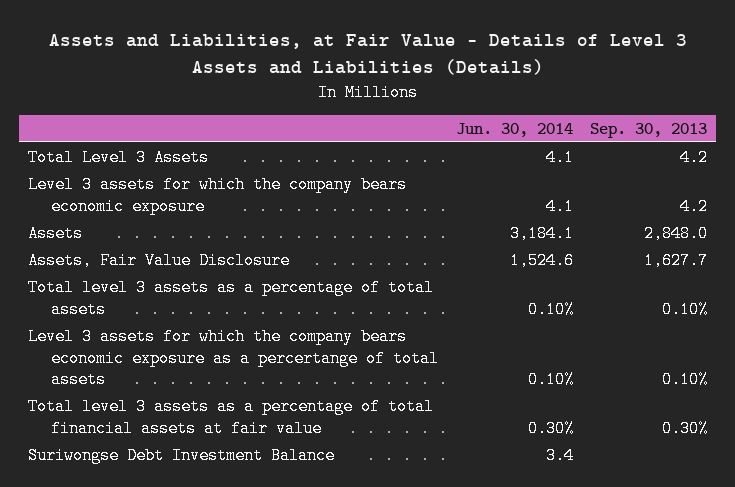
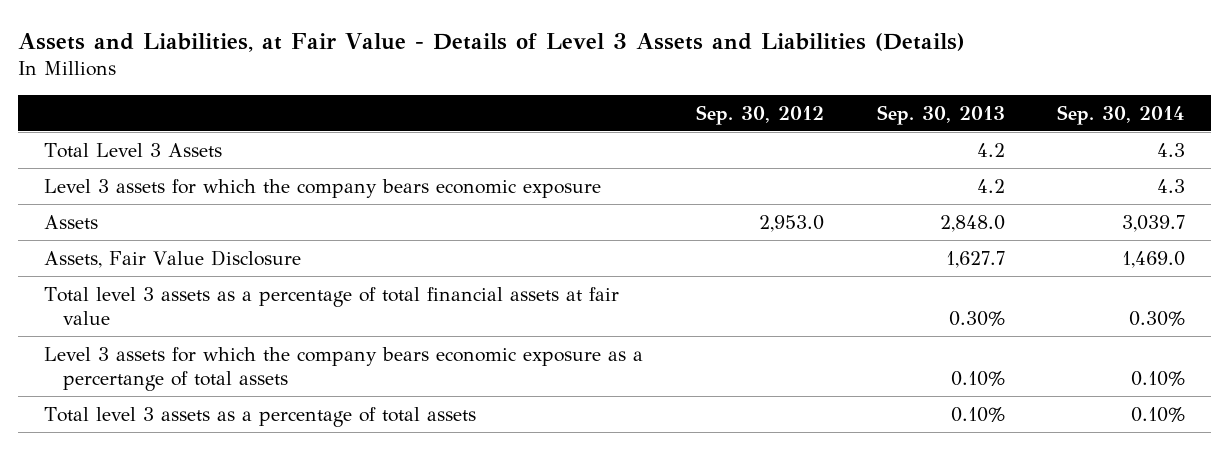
- | Jun. 30, 2014 | Sep. 30, 2013
+ | Sep. 30, 2012 | Sep. 30, 2013 | Sep. 30, 2014
- Suriwongse Debt Investment Balance | 3.4 |
moved down: Level 3 assets for which the company bears economic exposure as a percertange of total assets | | 0.10% | 0.10%
moved down: Total level 3 assets as a percentage of total assets | | 0.10% | 0.10%

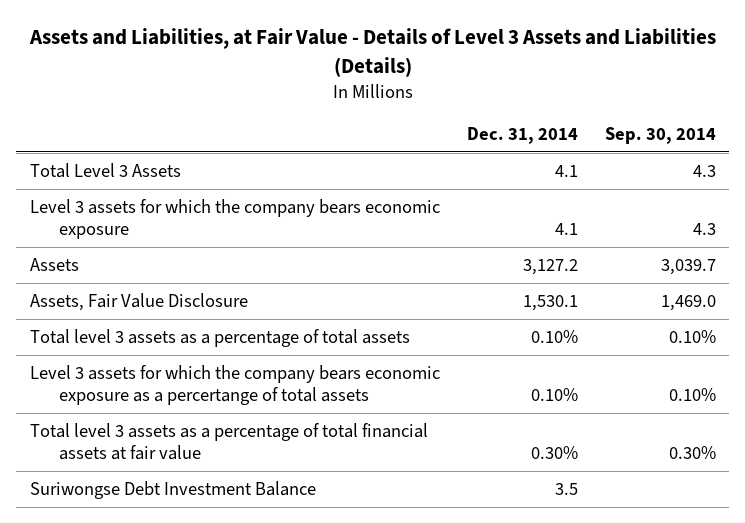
- | Sep. 30, 2012 | Sep. 30, 2013 | Sep. 30, 2014
+ | Dec. 31, 2014 | Sep. 30, 2014
moved down: Level 3 assets for which the company bears economic exposure as a percertange of total assets | 0.10% | 0.10%
moved down: Total level 3 assets as a percentage of total financial assets at fair value | 0.30% | 0.30%
+ Suriwongse Debt Investment Balance | 3.5 |

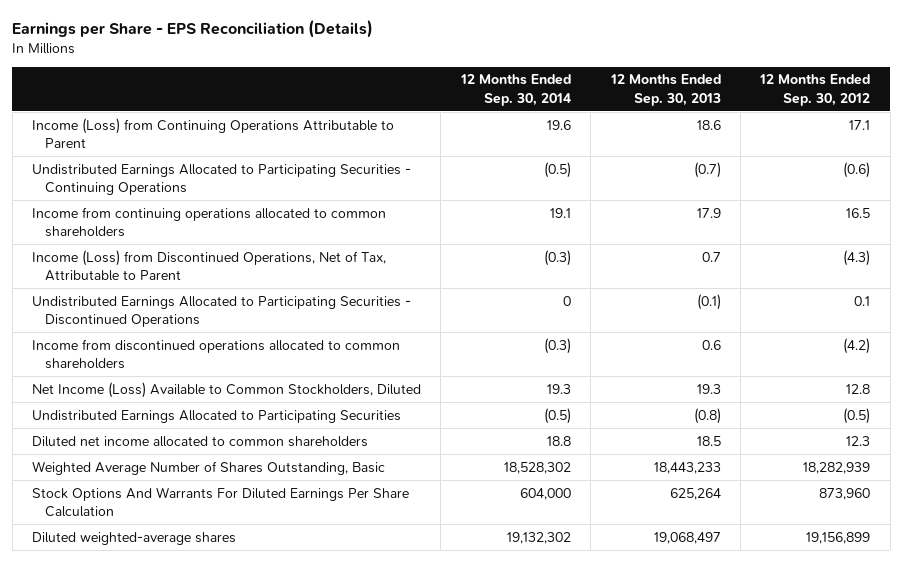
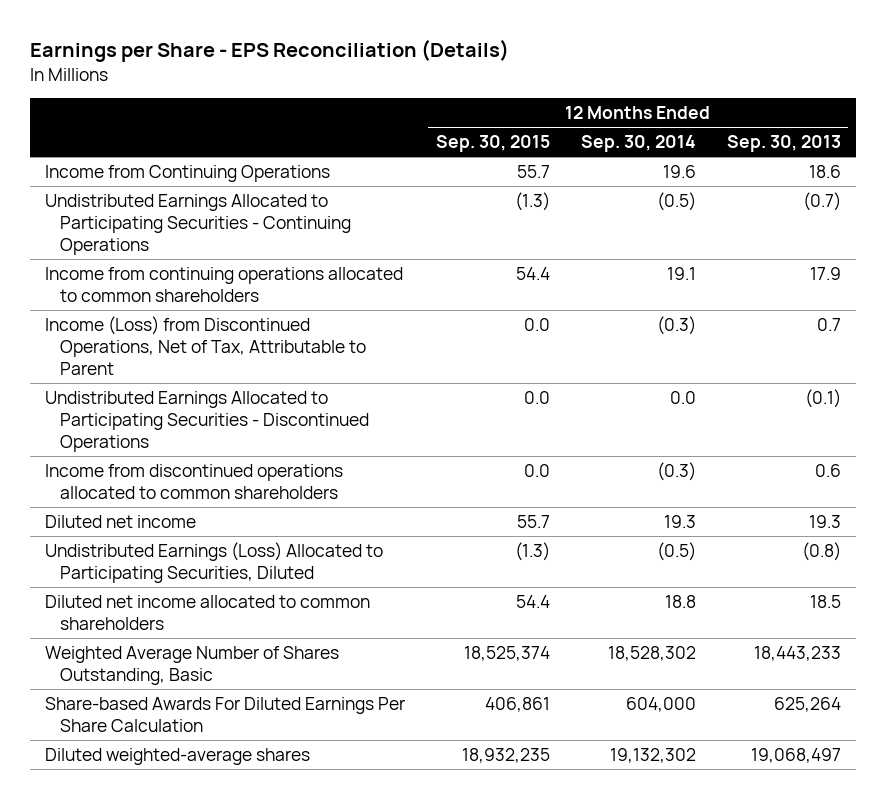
- | 12 Months Ended Sep. 30, 2014 | 12 Months Ended Sep. 30, 2013 | 12 Months Ended Sep. 30, 2012
+ | 12 Months Ended Sep. 30, 2015 | 12 Months Ended Sep. 30, 2014 | 12 Months Ended Sep. 30, 2013
- Income (Loss) from Continuing Operations Attributable to Parent | 19.6 | 18.6 | 17.1
+ Income from Continuing Operations | 55.7 | 19.6 | 18.6
- Undistributed Earnings Allocated to Participating Securities - Discontinued Operations | 0 | (0.1) | 0.1
+ Undistributed Earnings Allocated to Participating Securities - Discontinued Operations | 0.0 | 0.0 | (0.1)
- Net Income (Loss) Available to Common Stockholders, Diluted | 19.3 | 19.3 | 12.8
- Undistributed Earnings Allocated to Participating Securities | (0.5) | (0.8) | (0.5)
+ Diluted net income | 55.7 | 19.3 | 19.3
+ Undistributed Earnings (Loss) Allocated to Participating Securities, Diluted | (1.3) | (0.5) | (0.8)
- Stock Options And Warrants For Diluted Earnings Per Share Calculation | 604,000 | 625,264 | 873,960
+ Share-based Awards For Diluted Earnings Per Share Calculation | 406,861 | 604,000 | 625,264

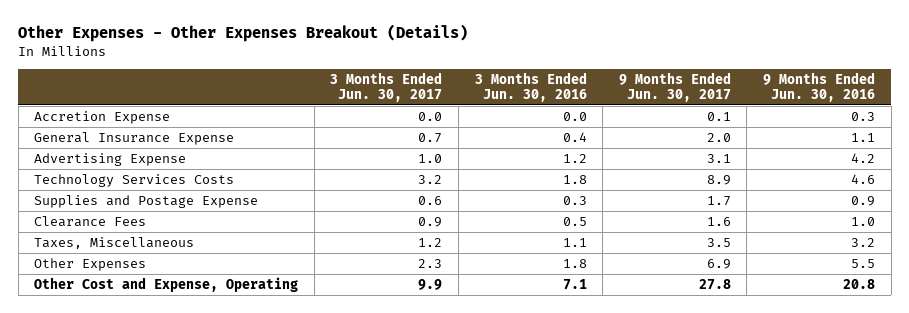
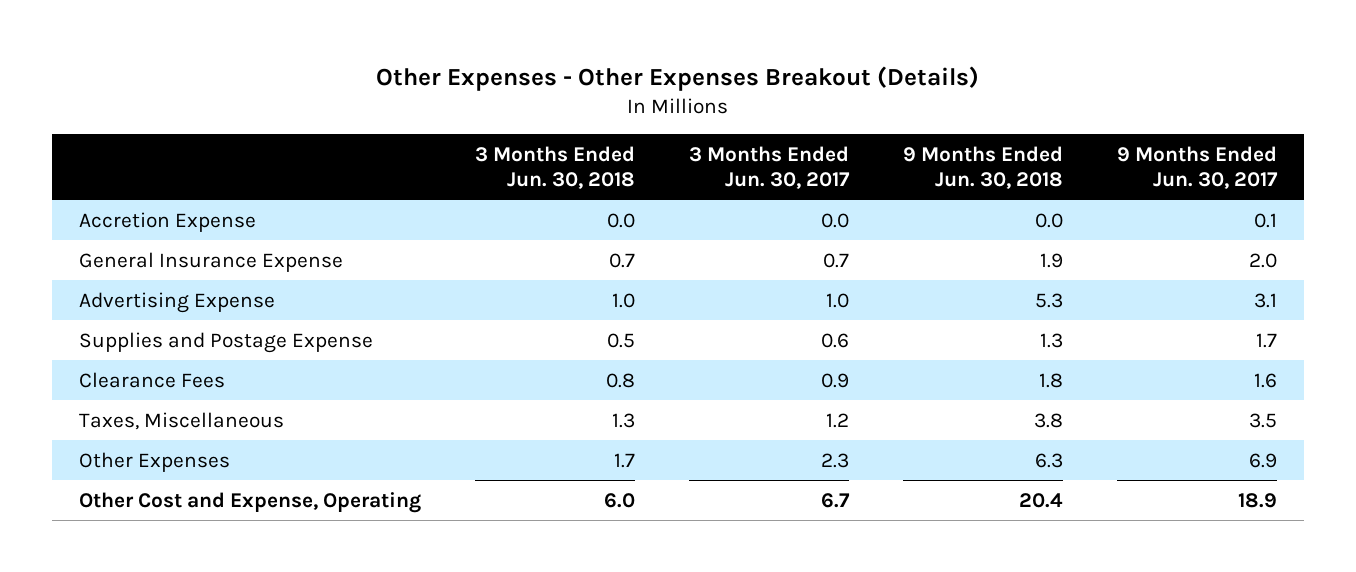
- | 3 Months Ended Jun. 30, 2017 | 3 Months Ended Jun. 30, 2016 | 9 Months Ended Jun. 30, 2017 | 9 Months Ended Jun. 30, 2016
+ | 3 Months Ended Jun. 30, 2018 | 3 Months Ended Jun. 30, 2017 | 9 Months Ended Jun. 30, 2018 | 9 Months Ended Jun. 30, 2017
- Technology Services Costs | 3.2 | 1.8 | 8.9 | 4.6
- Other Cost and Expense, Operating | 9.9 | 7.1 | 27.8 | 20.8
+ Other Cost and Expense, Operating | 6.0 | 6.7 | 20.4 | 18.9

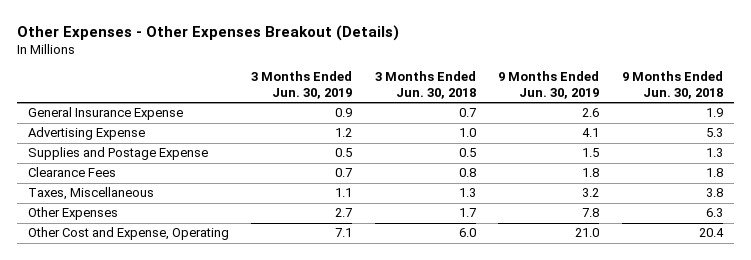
- | 3 Months Ended Jun. 30, 2018 | 3 Months Ended Jun. 30, 2017 | 9 Months Ended Jun. 30, 2018 | 9 Months Ended Jun. 30, 2017
+ | 3 Months Ended Jun. 30, 2019 | 3 Months Ended Jun. 30, 2018 | 9 Months Ended Jun. 30, 2019 | 9 Months Ended Jun. 30, 2018
- Accretion Expense | 0.0 | 0.0 | 0.0 | 0.1

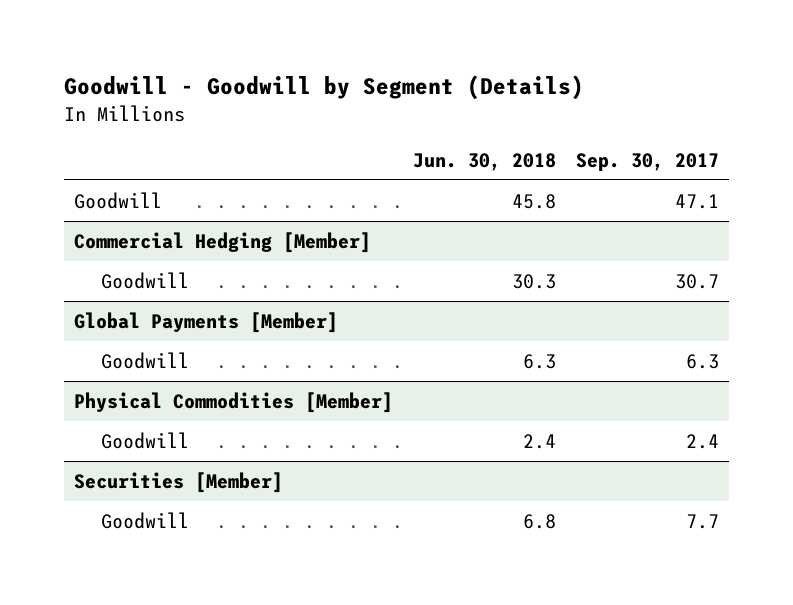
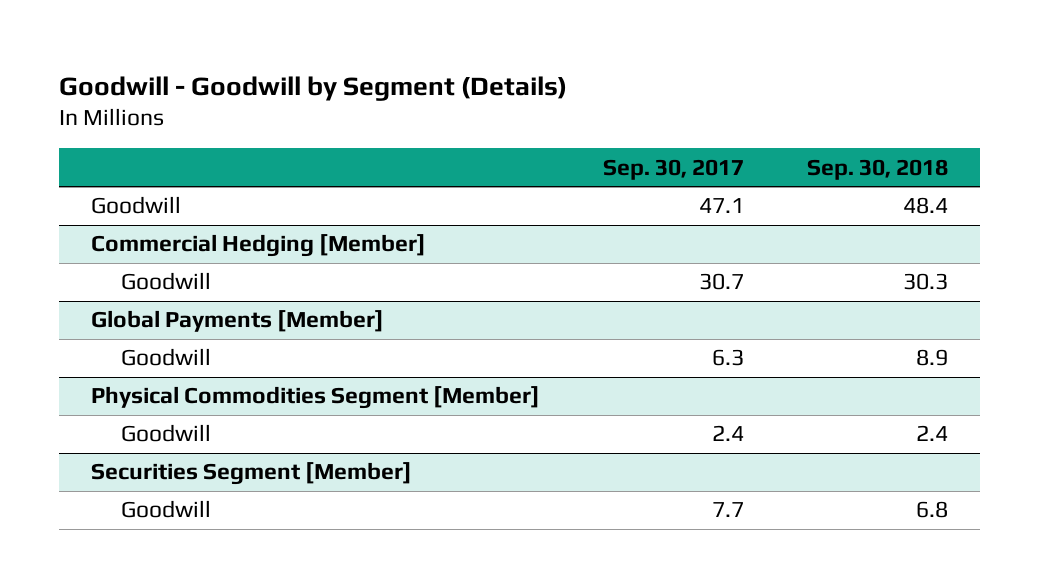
- | Jun. 30, 2018 | Sep. 30, 2017
+ | Sep. 30, 2017 | Sep. 30, 2018
- Physical Commodities [Member]
+ Physical Commodities Segment [Member]
- Securities [Member]
+ Securities Segment [Member]

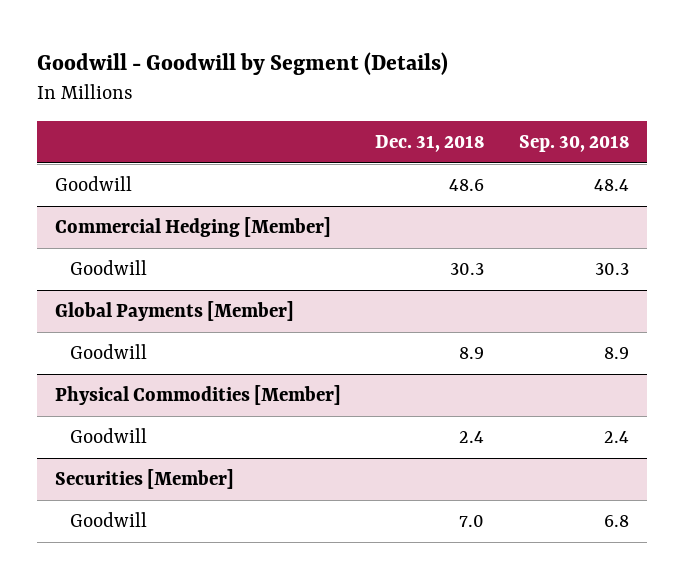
- | Sep. 30, 2017 | Sep. 30, 2018
+ | Dec. 31, 2018 | Sep. 30, 2018
- Physical Commodities Segment [Member]
+ Physical Commodities [Member]
- Securities Segment [Member]
+ Securities [Member]

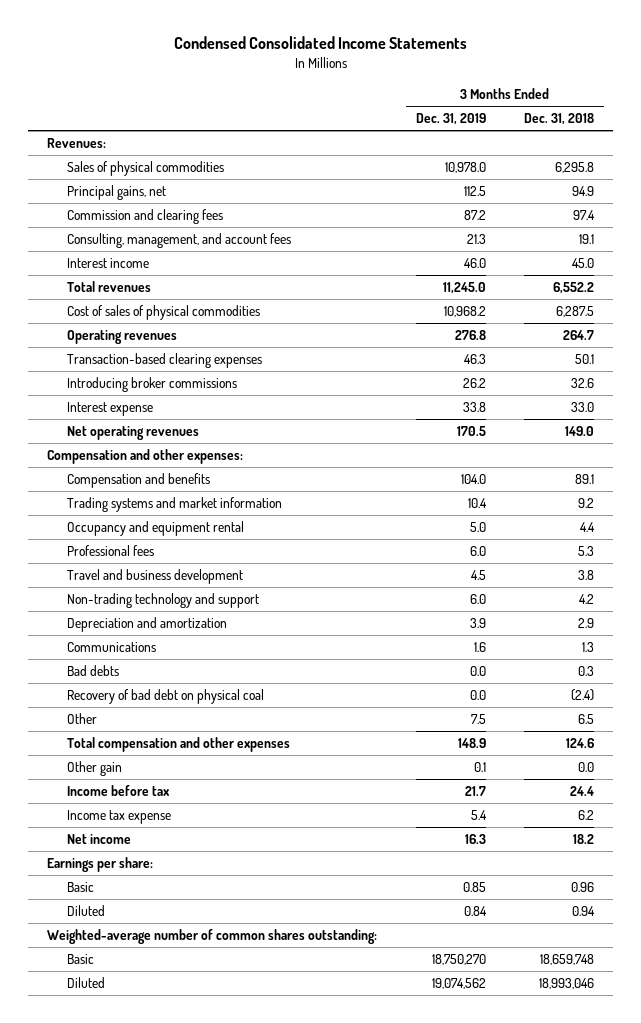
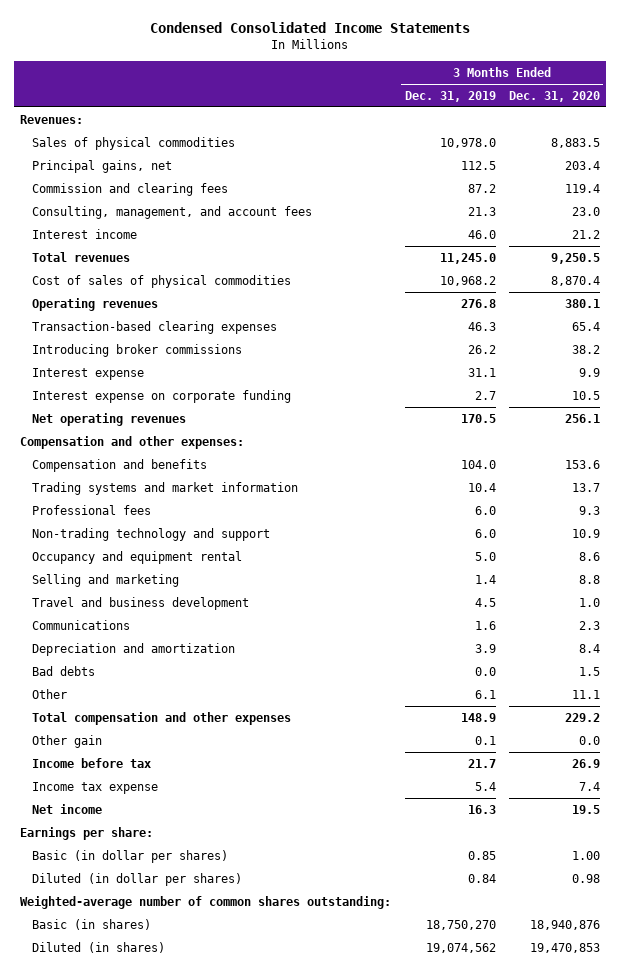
- | 3 Months Ended Dec. 31, 2019 | 3 Months Ended Dec. 31, 2018
+ | 3 Months Ended Dec. 31, 2019 | 3 Months Ended Dec. 31, 2020
- Interest expense | 33.8 | 33.0
+ Interest expense | 31.1 | 9.9
+ Interest expense on corporate funding | 2.7 | 10.5
moved down: Occupancy and equipment rental | 5.0 | 8.6
+ Selling and marketing | 1.4 | 8.8
moved down: Travel and business development | 4.5 | 1.0
moved down: Depreciation and amortization | 3.9 | 8.4
- Recovery of bad debt on physical coal | 0.0 | (2.4)
- Other | 7.5 | 6.5
+ Other | 6.1 | 11.1
- Basic | 0.85 | 0.96
- Diluted | 0.84 | 0.94
+ Basic (in dollar per shares) | 0.85 | 1.00
+ Diluted (in dollar per shares) | 0.84 | 0.98
- Basic | 18,750,270 | 18,659,748
- Diluted | 19,074,562 | 18,993,046
+ Basic (in shares) | 18,750,270 | 18,940,876
+ Diluted (in shares) | 19,074,562 | 19,470,853

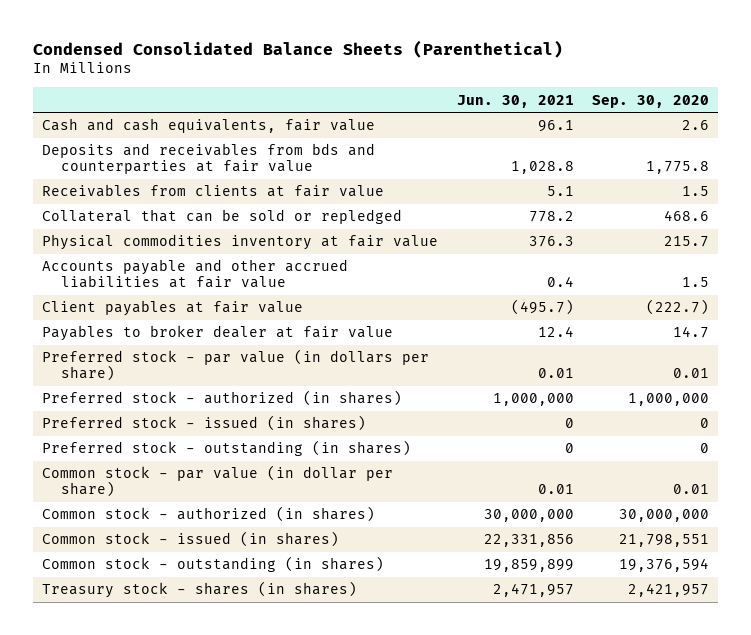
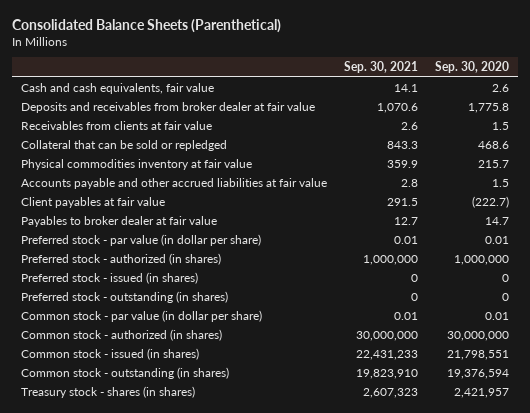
- Condensed Consolidated Balance Sheets (Parenthetical)
+ Consolidated Balance Sheets (Parenthetical)
- | Jun. 30, 2021 | Sep. 30, 2020
+ | Sep. 30, 2021 | Sep. 30, 2020
- Deposits and receivables from bds and counterparties at fair value | 1,028.8 | 1,775.8
+ Deposits and receivables from broker dealer at fair value | 1,070.6 | 1,775.8
- Preferred stock - par value (in dollars per share) | 0.01 | 0.01
+ Preferred stock - par value (in dollar per share) | 0.01 | 0.01

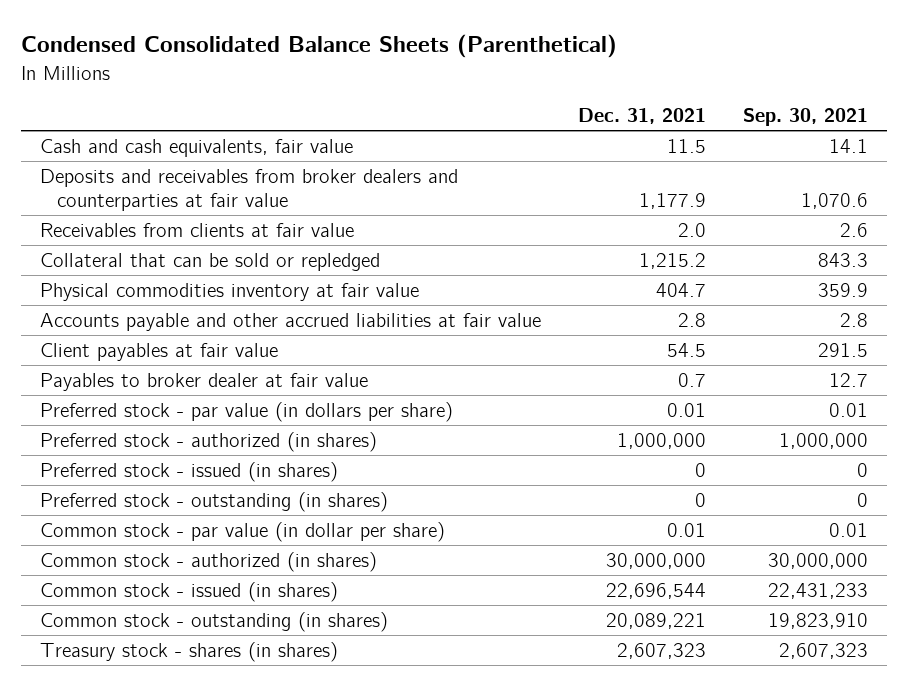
- Consolidated Balance Sheets (Parenthetical)
+ Condensed Consolidated Balance Sheets (Parenthetical)
- | Sep. 30, 2021 | Sep. 30, 2020
+ | Dec. 31, 2021 | Sep. 30, 2021
- Deposits and receivables from broker dealer at fair value | 1,070.6 | 1,775.8
+ Deposits and receivables from broker dealers and counterparties at fair value | 1,177.9 | 1,070.6
- Preferred stock - par value (in dollar per share) | 0.01 | 0.01
+ Preferred stock - par value (in dollars per share) | 0.01 | 0.01

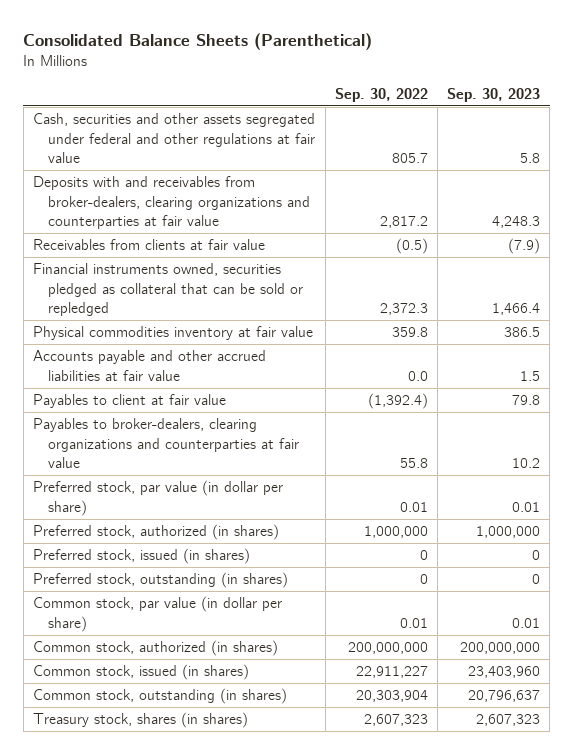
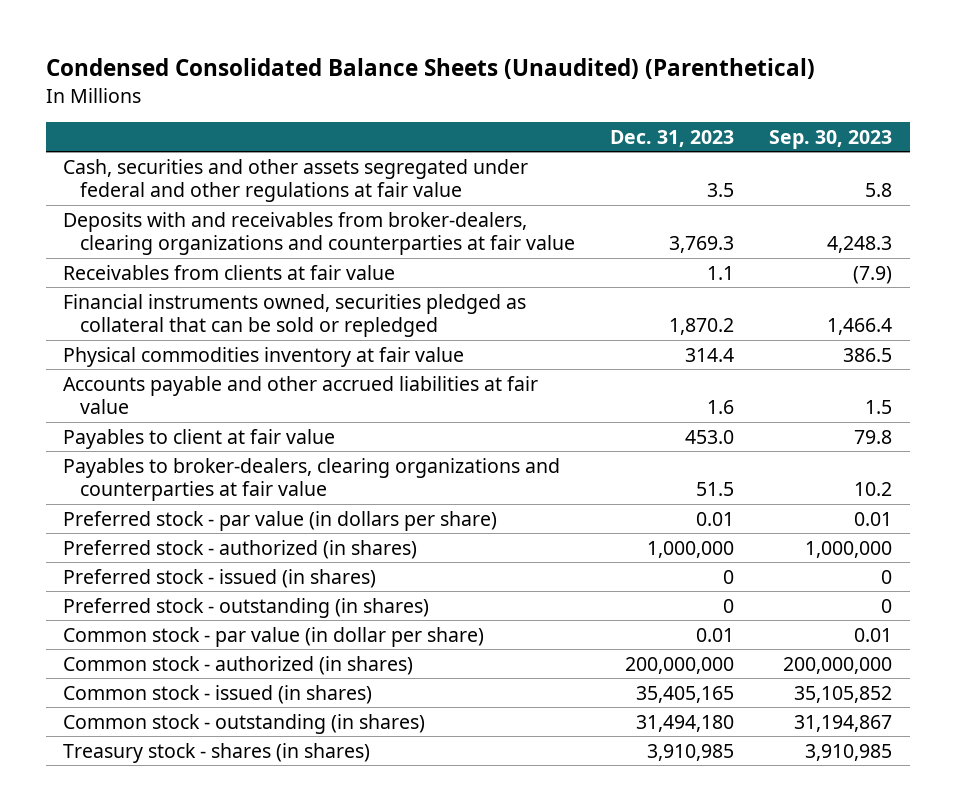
- Consolidated Balance Sheets (Parenthetical)
+ Condensed Consolidated Balance Sheets (Unaudited) (Parenthetical)
- | Sep. 30, 2022 | Sep. 30, 2023
+ | Dec. 31, 2023 | Sep. 30, 2023
- Preferred stock, par value (in dollar per share) | 0.01 | 0.01
- Preferred stock, authorized (in shares) | 1,000,000 | 1,000,000
- Preferred stock, issued (in shares) | 0 | 0
- Preferred stock, outstanding (in shares) | 0 | 0
- Common stock, par value (in dollar per share) | 0.01 | 0.01
- Common stock, authorized (in shares) | 200,000,000 | 200,000,000
- Common stock, issued (in shares) | 22,911,227 | 23,403,960
- Common stock, outstanding (in shares) | 20,303,904 | 20,796,637
- Treasury stock, shares (in shares) | 2,607,323 | 2,607,323
+ Preferred stock - par value (in dollars per share) | 0.01 | 0.01
+ Preferred stock - authorized (in shares) | 1,000,000 | 1,000,000
+ Preferred stock - issued (in shares) | 0 | 0
+ Preferred stock - outstanding (in shares) | 0 | 0
+ Common stock - par value (in dollar per share) | 0.01 | 0.01
+ Common stock - authorized (in shares) | 200,000,000 | 200,000,000
+ Common stock - issued (in shares) | 35,405,165 | 35,105,852
+ Common stock - outstanding (in shares) | 31,494,180 | 31,194,867
+ Treasury stock - shares (in shares) | 3,910,985 | 3,910,985

